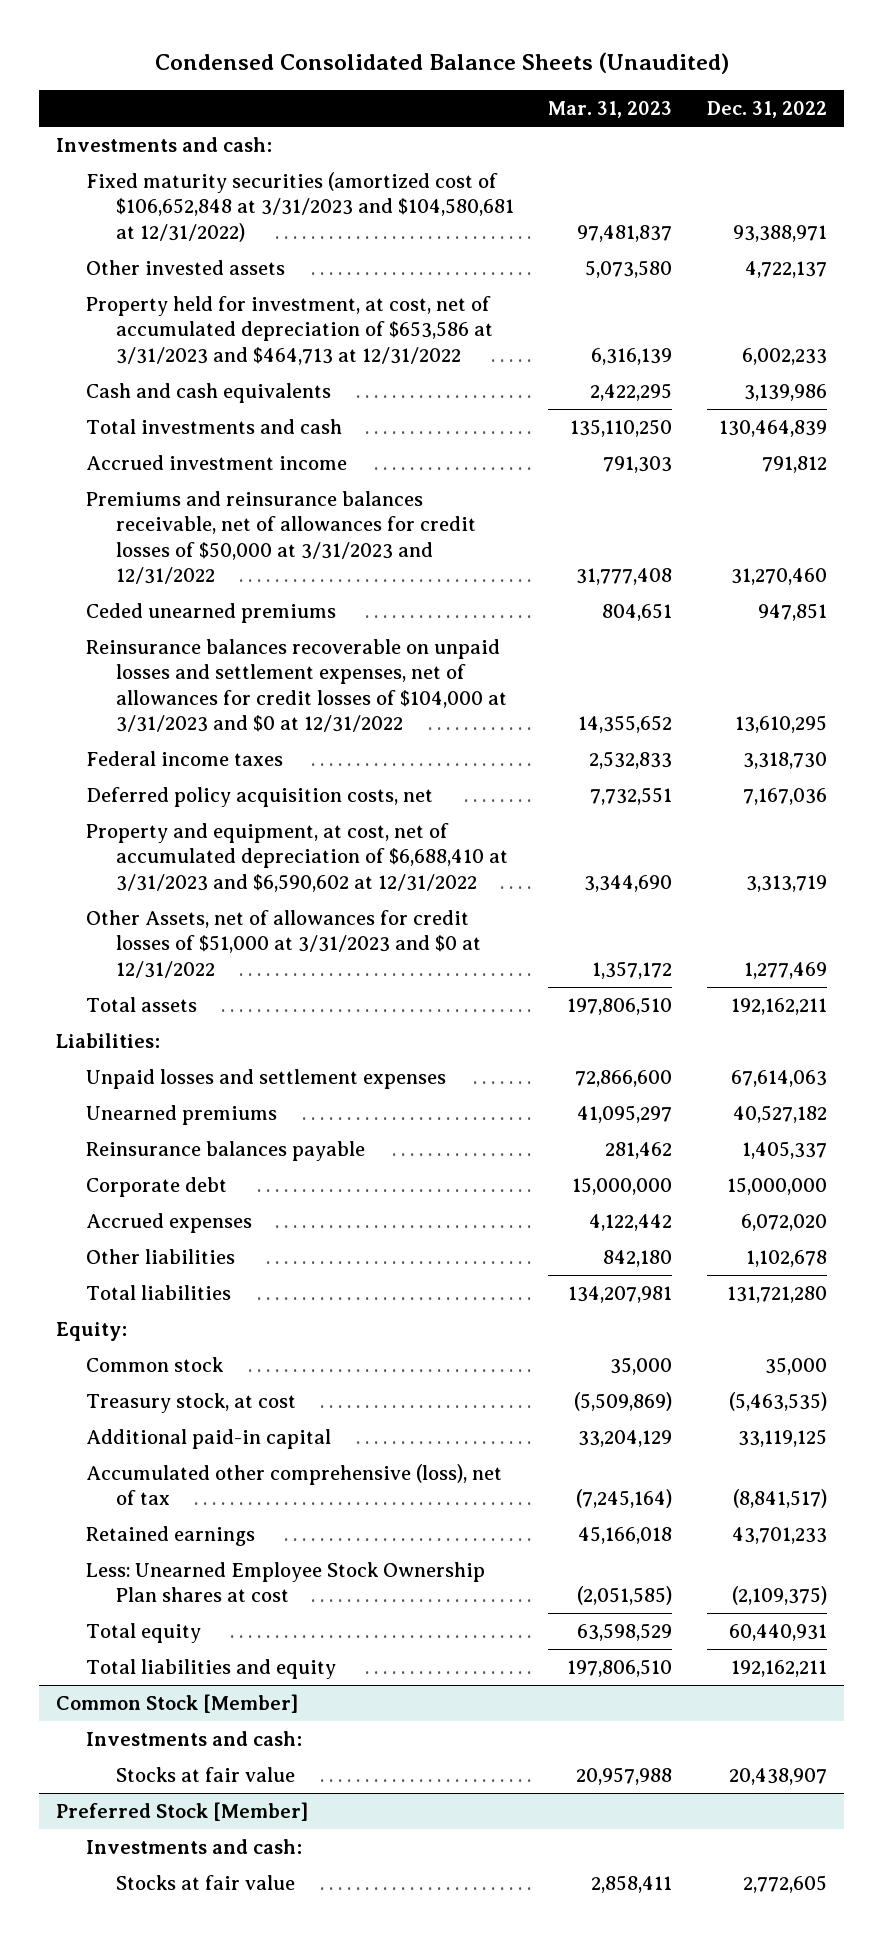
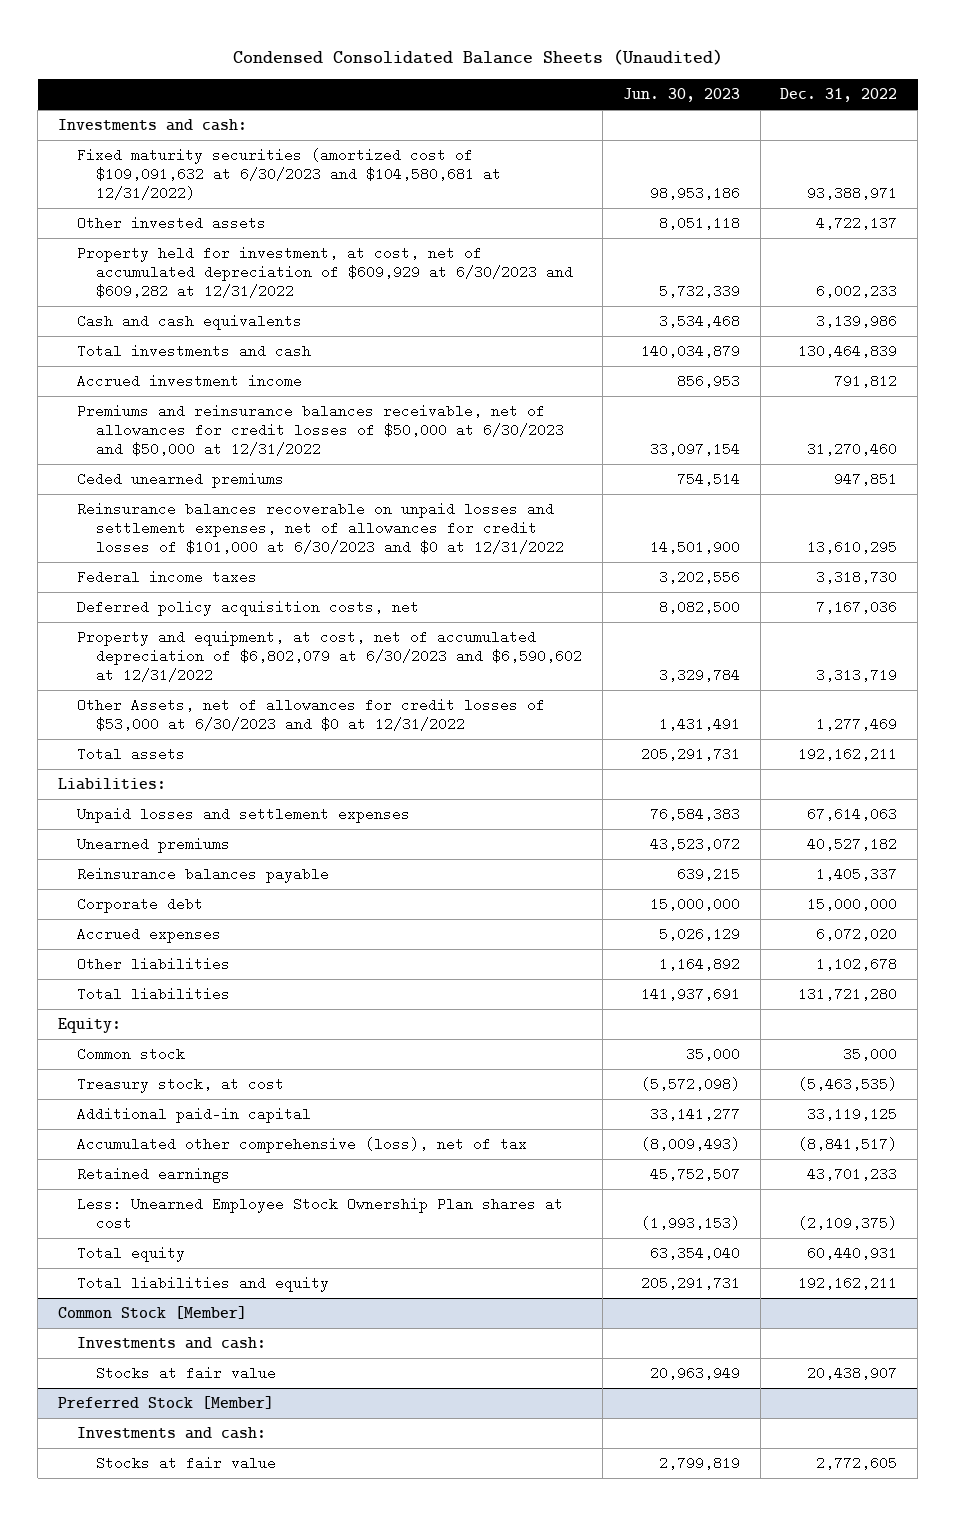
- | Mar. 31, 2023 | Dec. 31, 2022
+ | Jun. 30, 2023 | Dec. 31, 2022
- Fixed maturity securities (amortized cost of $106,652,848 at 3/31/2023 and $104,580,681 at 12/31/2022) | 97,481,837 | 93,388,971
+ Fixed maturity securities (amortized cost of $109,091,632 at 6/30/2023 and $104,580,681 at 12/31/2022) | 98,953,186 | 93,388,971
- Property held for investment, at cost, net of accumulated depreciation of $653,586 at 3/31/2023 and $464,713 at 12/31/2022 | 6,316,139 | 6,002,233
+ Property held for investment, at cost, net of accumulated depreciation of $609,929 at 6/30/2023 and $609,282 at 12/31/2022 | 5,732,339 | 6,002,233
- Premiums and reinsurance balances receivable, net of allowances for credit losses of $50,000 at 3/31/2023 and 12/31/2022 | 31,777,408 | 31,270,460
+ Premiums and reinsurance balances receivable, net of allowances for credit losses of $50,000 at 6/30/2023 and $50,000 at 12/31/2022 | 33,097,154 | 31,270,460
- Reinsurance balances recoverable on unpaid losses and settlement expenses, net of allowances for credit losses of $104,000 at 3/31/2023 and $0 at 12/31/2022 | 14,355,652 | 13,610,295
+ Reinsurance balances recoverable on unpaid losses and settlement expenses, net of allowances for credit losses of $101,000 at 6/30/2023 and $0 at 12/31/2022 | 14,501,900 | 13,610,295
- Property and equipment, at cost, net of accumulated depreciation of $6,688,410 at 3/31/2023 and $6,590,602 at 12/31/2022 | 3,344,690 | 3,313,719
- Other Assets, net of allowances for credit losses of $51,000 at 3/31/2023 and $0 at 12/31/2022 | 1,357,172 | 1,277,469
+ Property and equipment, at cost, net of accumulated depreciation of $6,802,079 at 6/30/2023 and $6,590,602 at 12/31/2022 | 3,329,784 | 3,313,719
+ Other Assets, net of allowances for credit losses of $53,000 at 6/30/2023 and $0 at 12/31/2022 | 1,431,491 | 1,277,469

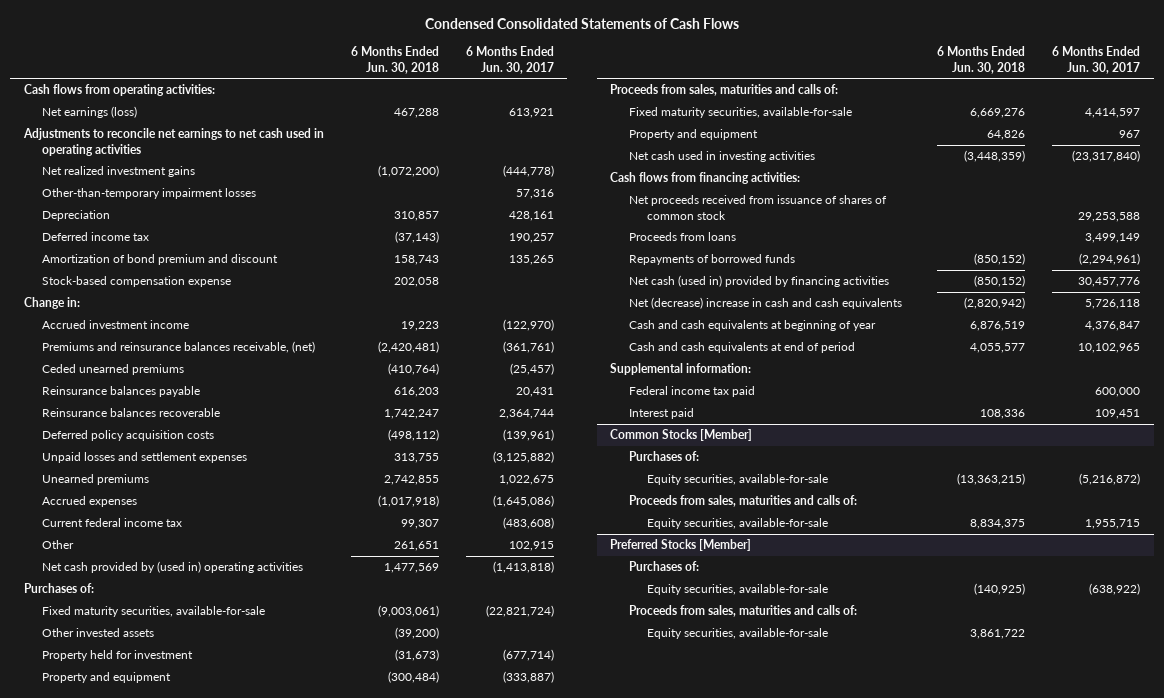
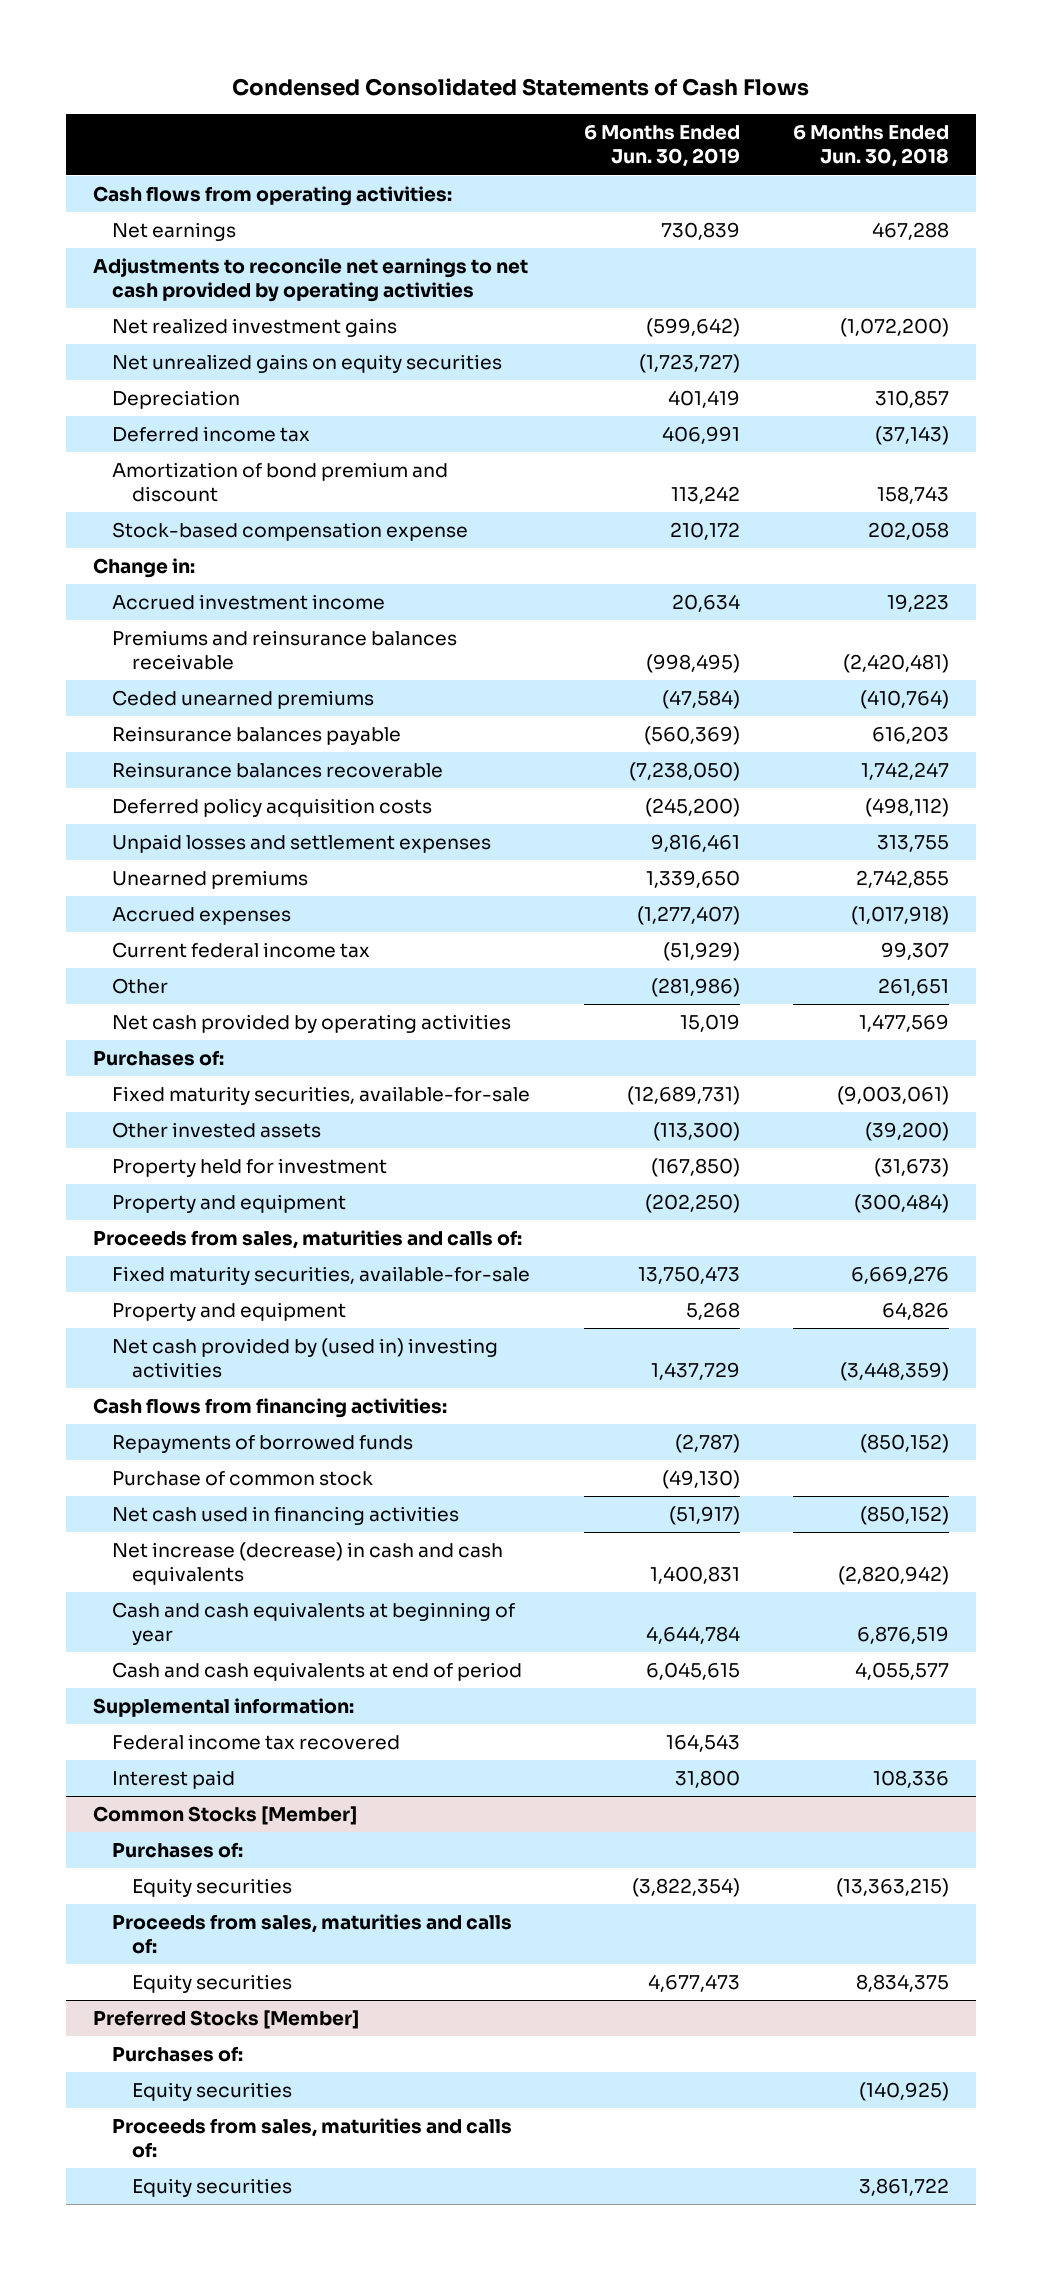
- | 6 Months Ended Jun. 30, 2018 | 6 Months Ended Jun. 30, 2017
+ | 6 Months Ended Jun. 30, 2019 | 6 Months Ended Jun. 30, 2018
- Net earnings (loss) | 467,288 | 613,921
- Adjustments to reconcile net earnings to net cash used in operating activities
+ Net earnings | 730,839 | 467,288
+ Adjustments to reconcile net earnings to net cash provided by operating activities
- Other-than-temporary impairment losses | | 57,316
+ Net unrealized gains on equity securities | (1,723,727) |
- Premiums and reinsurance balances receivable, (net) | (2,420,481) | (361,761)
+ Premiums and reinsurance balances receivable | (998,495) | (2,420,481)
- Net cash provided by (used in) operating activities | 1,477,569 | (1,413,818)
+ Net cash provided by operating activities | 15,019 | 1,477,569
- Net cash used in investing activities | (3,448,359) | (23,317,840)
+ Net cash provided by (used in) investing activities | 1,437,729 | (3,448,359)
- Net proceeds received from issuance of shares of common stock | | 29,253,588
- Proceeds from loans | | 3,499,149
- Net cash (used in) provided by financing activities | (850,152) | 30,457,776
- Net (decrease) increase in cash and cash equivalents | (2,820,942) | 5,726,118
+ Purchase of common stock | (49,130) |
+ Net cash used in financing activities | (51,917) | (850,152)
+ Net increase (decrease) in cash and cash equivalents | 1,400,831 | (2,820,942)
- Federal income tax paid | | 600,000
+ Federal income tax recovered | 164,543 |
@ Common Stocks [Member]
- Equity securities, available-for-sale | (13,363,215) | (5,216,872)
+ Equity securities | (3,822,354) | (13,363,215)
- Equity securities, available-for-sale | 8,834,375 | 1,955,715
+ Equity securities | 4,677,473 | 8,834,375
@ Preferred Stocks [Member]
- Equity securities, available-for-sale | (140,925) | (638,922)
+ Equity securities | | (140,925)
- Equity securities, available-for-sale | 3,861,722 |
+ Equity securities | | 3,861,722

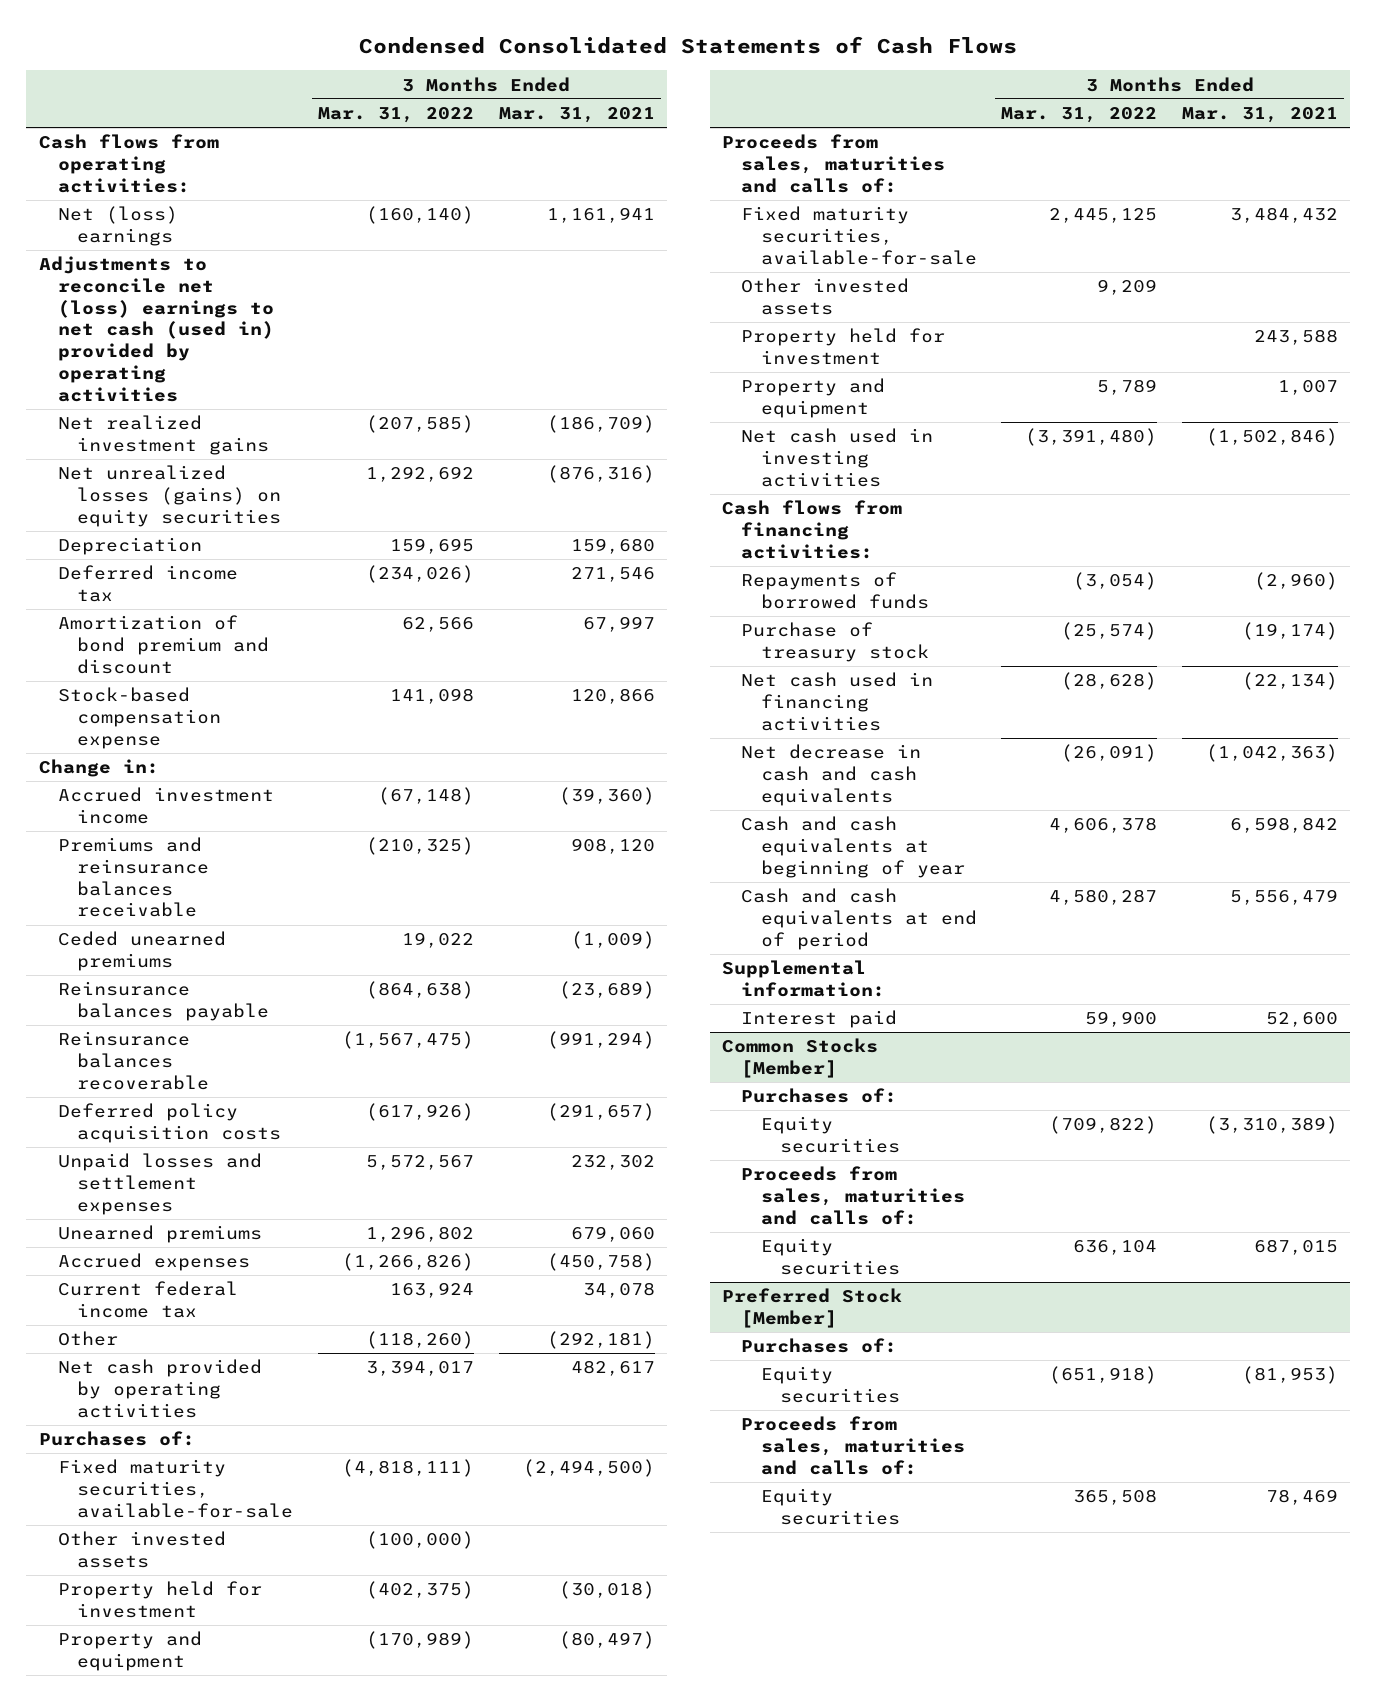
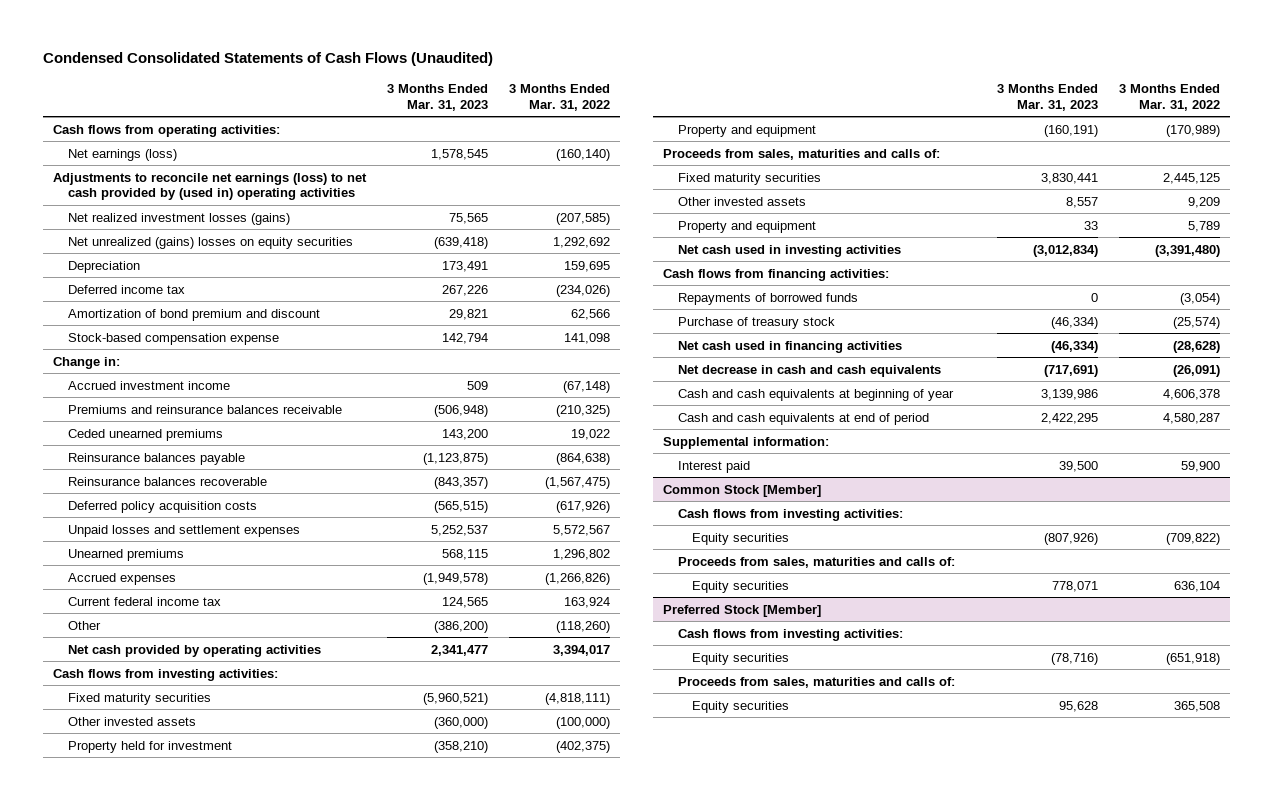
- Condensed Consolidated Statements of Cash Flows
+ Condensed Consolidated Statements of Cash Flows (Unaudited)
- | 3 Months Ended Mar. 31, 2022 | 3 Months Ended Mar. 31, 2021
+ | 3 Months Ended Mar. 31, 2023 | 3 Months Ended Mar. 31, 2022
- Net (loss) earnings | (160,140) | 1,161,941
- Adjustments to reconcile net (loss) earnings to net cash (used in) provided by operating activities
- Net realized investment gains | (207,585) | (186,709)
- Net unrealized losses (gains) on equity securities | 1,292,692 | (876,316)
+ Net earnings (loss) | 1,578,545 | (160,140)
+ Adjustments to reconcile net earnings (loss) to net cash provided by (used in) operating activities
+ Net realized investment losses (gains) | 75,565 | (207,585)
+ Net unrealized (gains) losses on equity securities | (639,418) | 1,292,692
- Purchases of:
- Fixed maturity securities, available-for-sale | (4,818,111) | (2,494,500)
+ Cash flows from investing activities:
+ Fixed maturity securities | (5,960,521) | (4,818,111)
- Fixed maturity securities, available-for-sale | 2,445,125 | 3,484,432
+ Fixed maturity securities | 3,830,441 | 2,445,125
- Property held for investment | | 243,588
- Common Stocks [Member]
- Purchases of:
+ Common Stock [Member]
+ Cash flows from investing activities:
@ Preferred Stock [Member]
- Purchases of:
+ Cash flows from investing activities:

